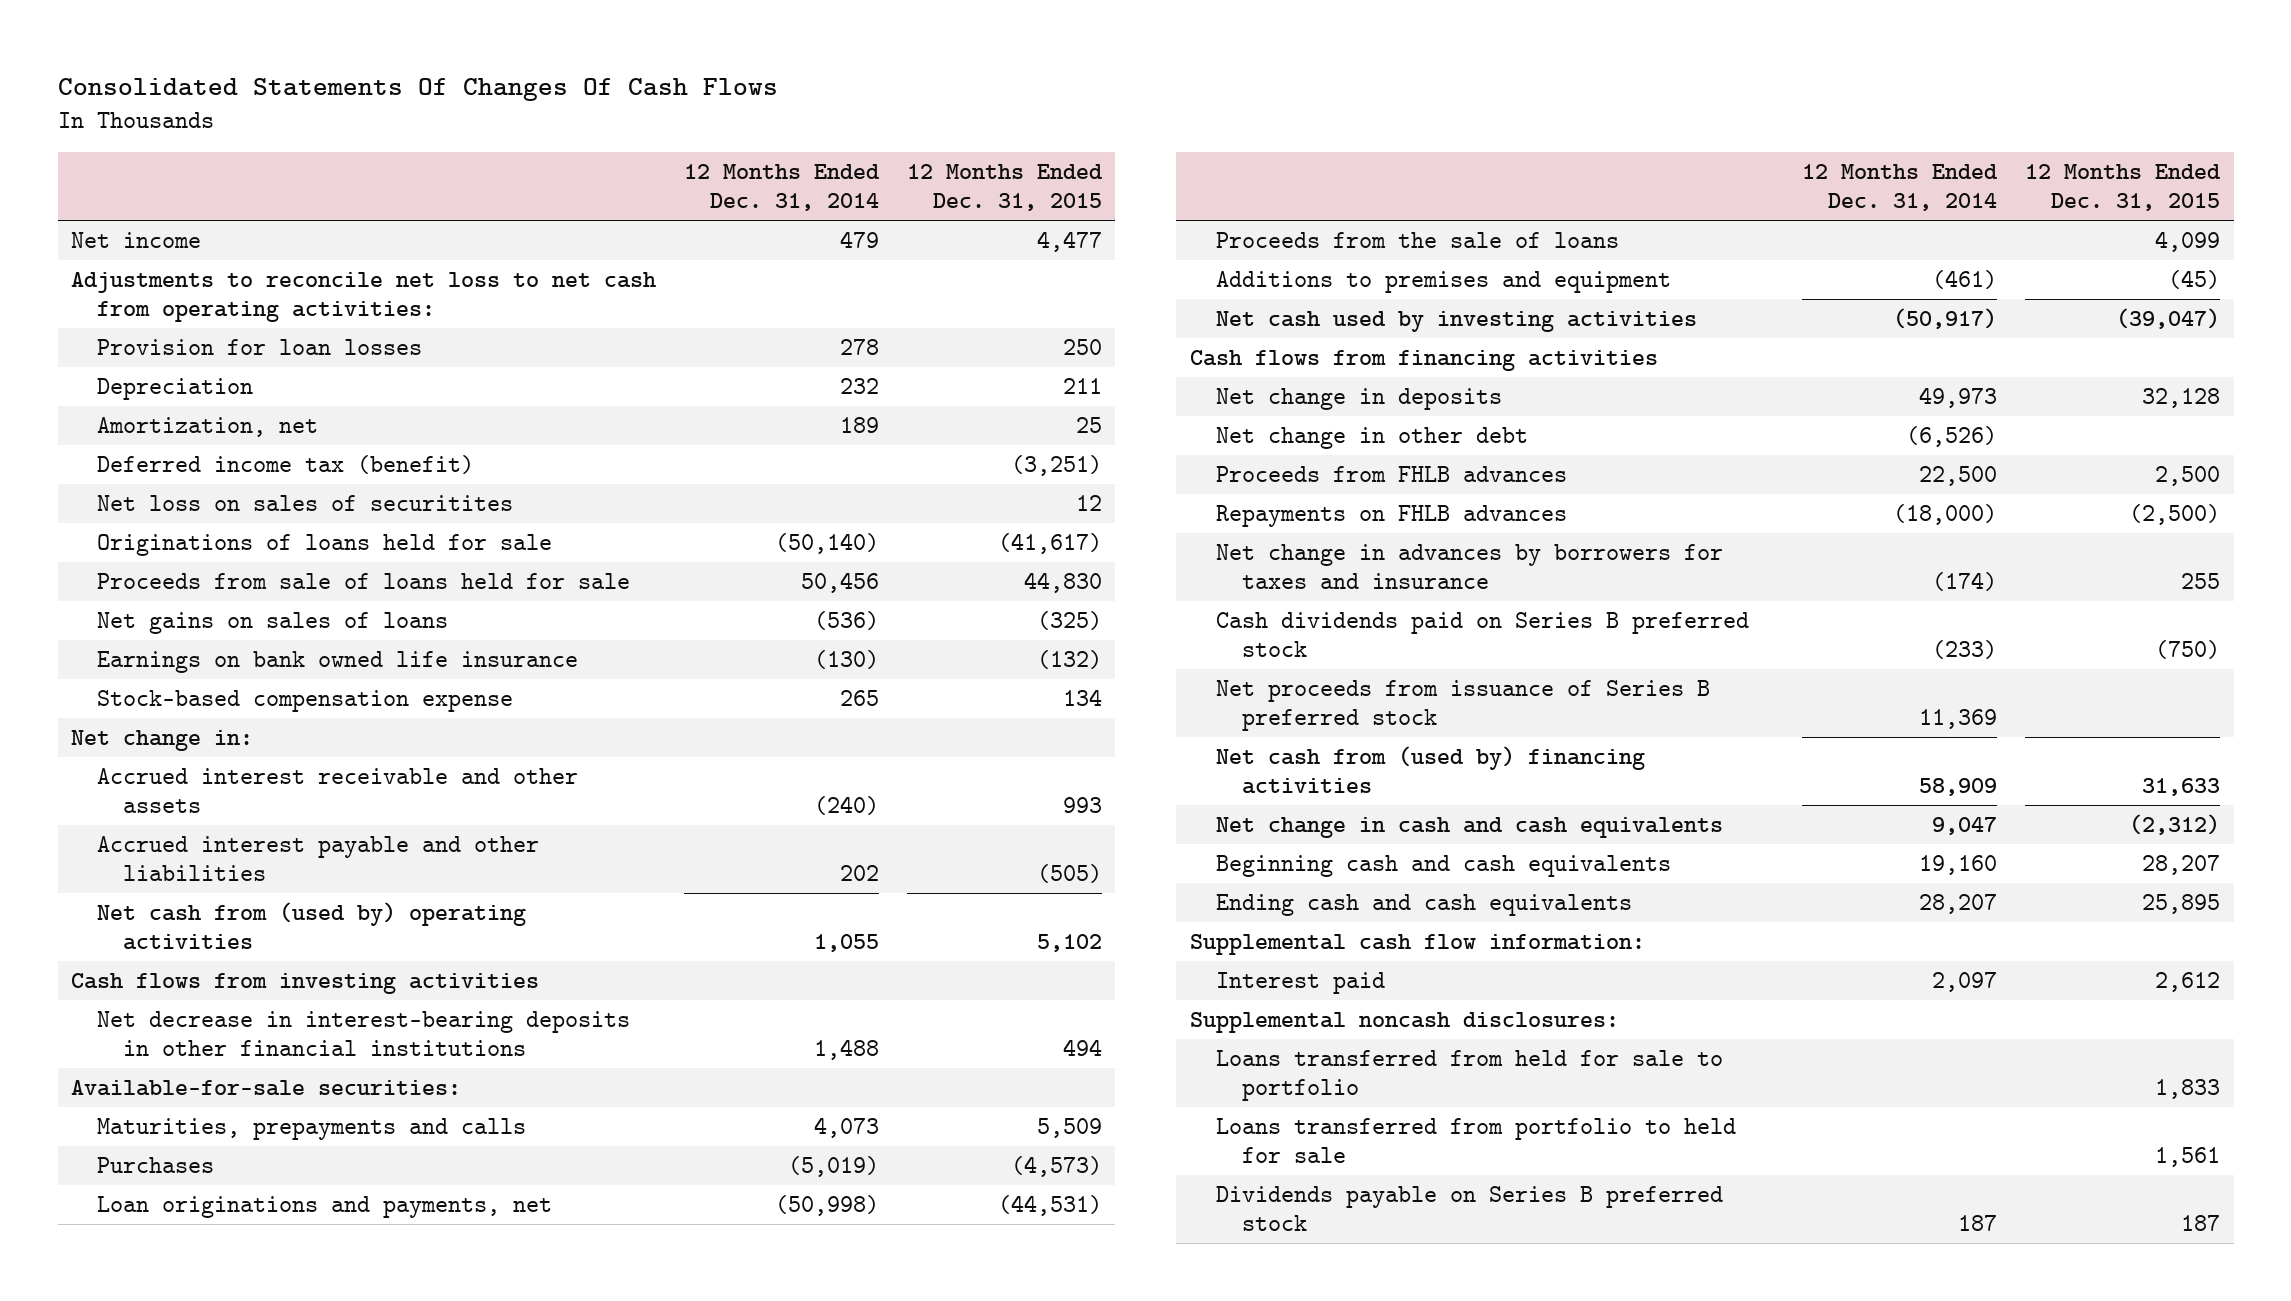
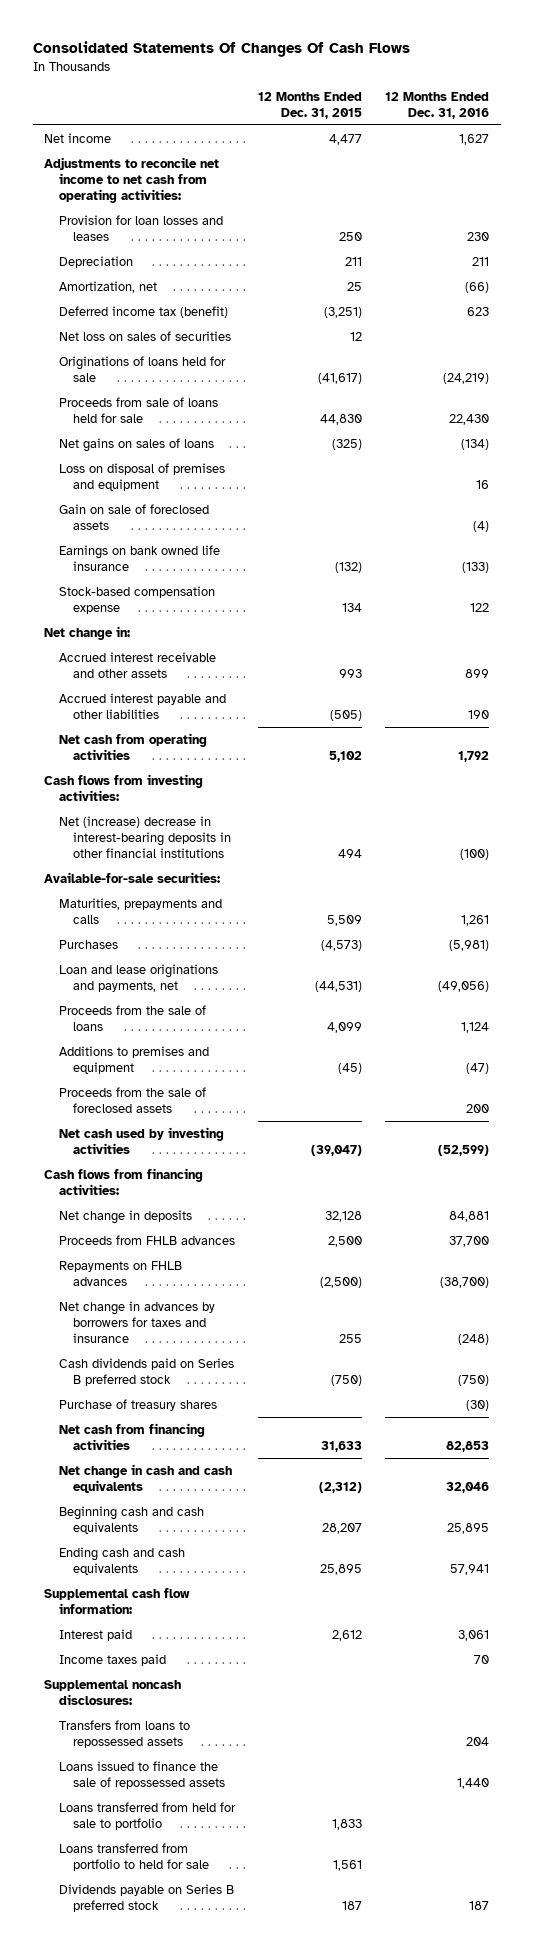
- | 12 Months Ended Dec. 31, 2014 | 12 Months Ended Dec. 31, 2015
+ | 12 Months Ended Dec. 31, 2015 | 12 Months Ended Dec. 31, 2016
- Adjustments to reconcile net loss to net cash from operating activities:
- Provision for loan losses | 278 | 250
+ Adjustments to reconcile net income to net cash from operating activities:
+ Provision for loan losses and leases | 250 | 230
- Net loss on sales of securitites | | 12
+ Net loss on sales of securities | 12 |
+ Loss on disposal of premises and equipment | | 16
+ Gain on sale of foreclosed assets | | (4)
- Net cash from (used by) operating activities | 1,055 | 5,102
- Cash flows from investing activities
- Net decrease in interest-bearing deposits in other financial institutions | 1,488 | 494
+ Net cash from operating activities | 5,102 | 1,792
+ Cash flows from investing activities:
+ Net (increase) decrease in interest-bearing deposits in other financial institutions | 494 | (100)
- Loan originations and payments, net | (50,998) | (44,531)
+ Loan and lease originations and payments, net | (44,531) | (49,056)
+ Proceeds from the sale of foreclosed assets | | 200
- Cash flows from financing activities
+ Cash flows from financing activities:
- Net change in other debt | (6,526) |
- Net proceeds from issuance of Series B preferred stock | 11,369 |
- Net cash from (used by) financing activities | 58,909 | 31,633
+ Purchase of treasury shares | | (30)
+ Net cash from financing activities | 31,633 | 82,853
+ Income taxes paid | | 70
+ Transfers from loans to repossessed assets | | 204
+ Loans issued to finance the sale of repossessed assets | | 1,440

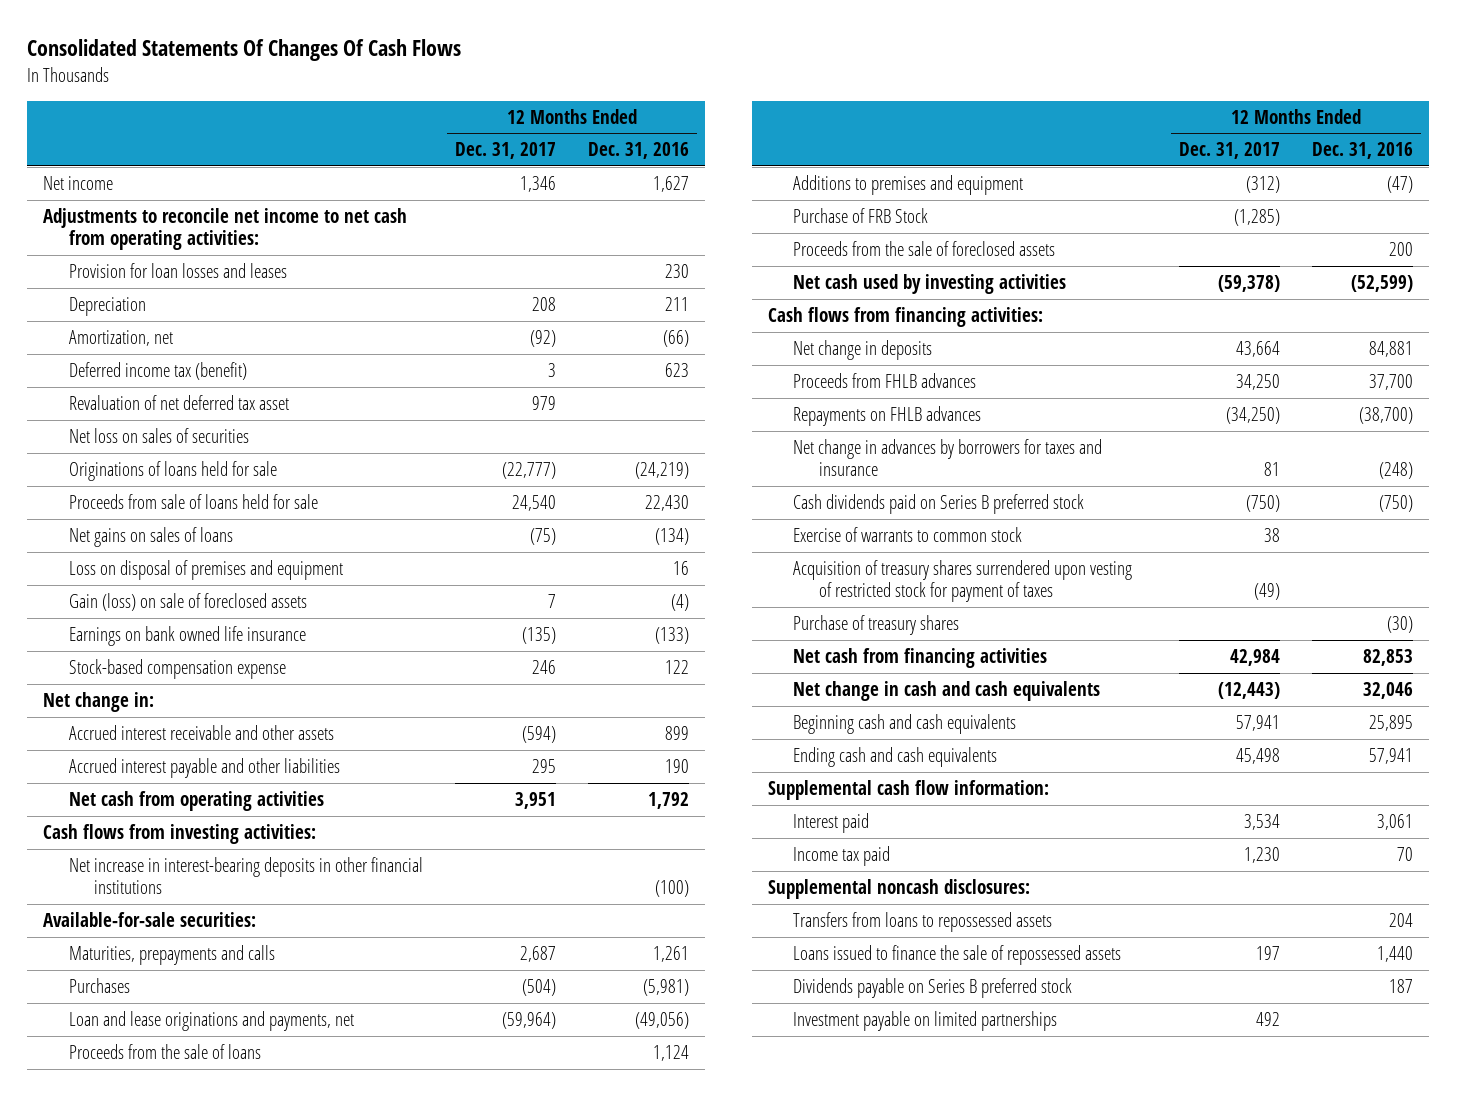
- | 12 Months Ended Dec. 31, 2015 | 12 Months Ended Dec. 31, 2016
+ | 12 Months Ended Dec. 31, 2017 | 12 Months Ended Dec. 31, 2016
+ Revaluation of net deferred tax asset | 979 |
- Gain on sale of foreclosed assets | | (4)
+ Gain (loss) on sale of foreclosed assets | 7 | (4)
- Net (increase) decrease in interest-bearing deposits in other financial institutions | 494 | (100)
+ Net increase in interest-bearing deposits in other financial institutions | | (100)
+ Purchase of FRB Stock | (1,285) |
+ Exercise of warrants to common stock | 38 |
+ Acquisition of treasury shares surrendered upon vesting of restricted stock for payment of taxes | (49) |
- Income taxes paid | | 70
+ Income tax paid | 1,230 | 70
- Loans transferred from held for sale to portfolio | 1,833 |
- Loans transferred from portfolio to held for sale | 1,561 |
+ Investment payable on limited partnerships | 492 |

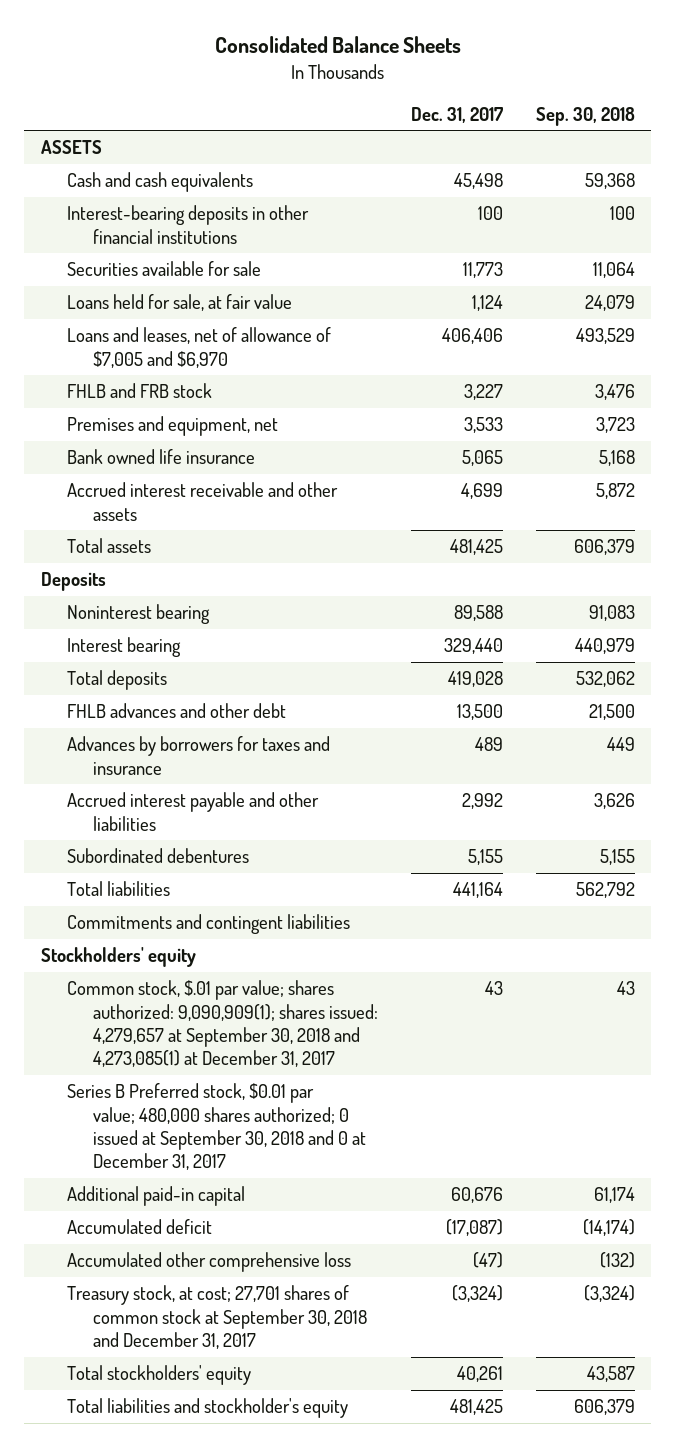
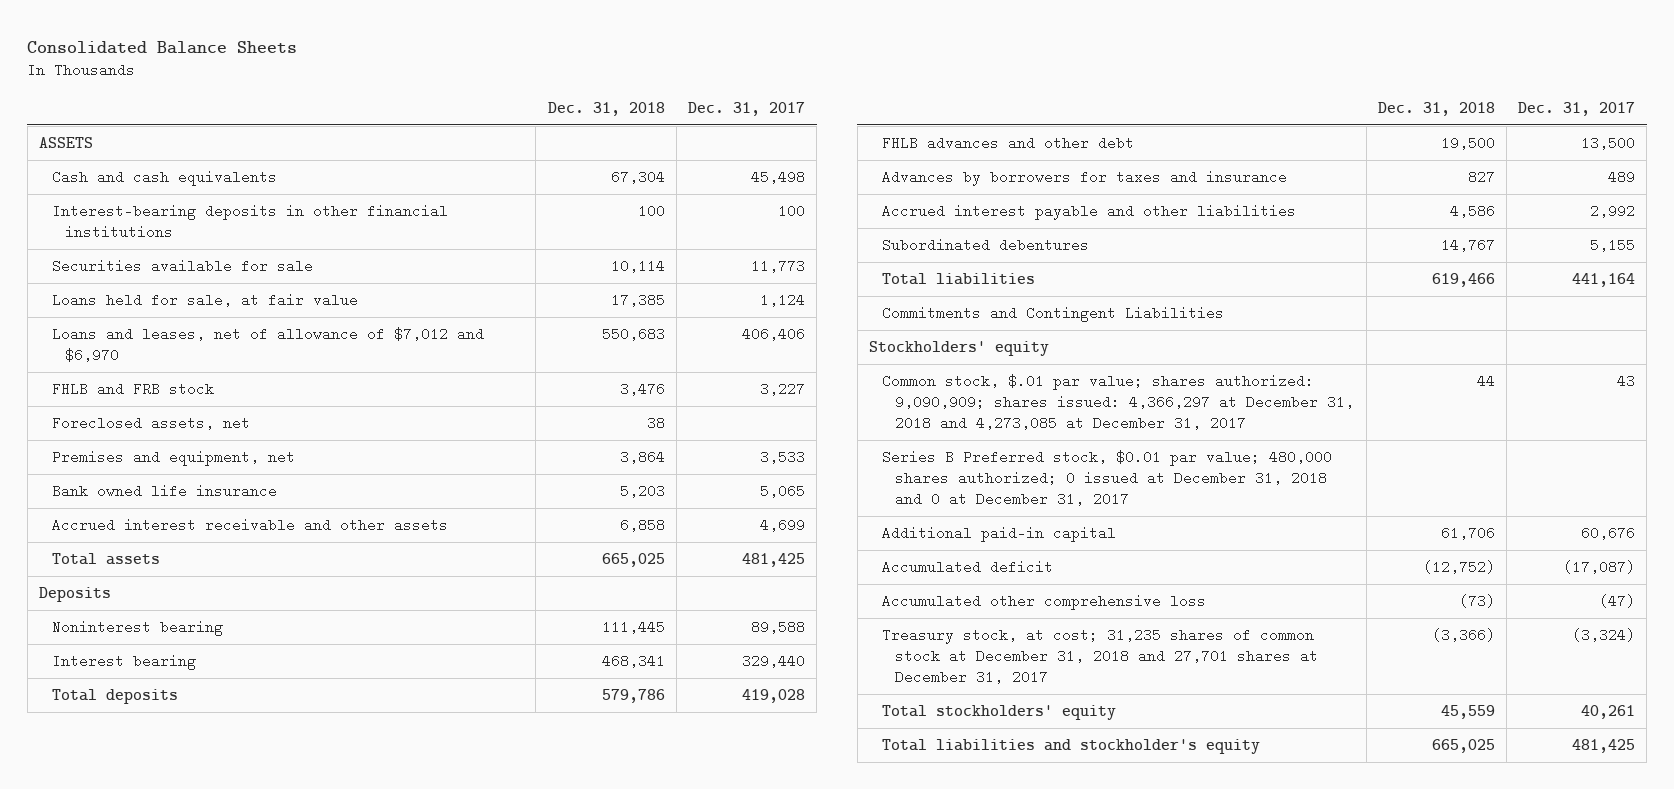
- | Dec. 31, 2017 | Sep. 30, 2018
+ | Dec. 31, 2018 | Dec. 31, 2017
- Loans and leases, net of allowance of $7,005 and $6,970 | 406,406 | 493,529
+ Loans and leases, net of allowance of $7,012 and $6,970 | 550,683 | 406,406
+ Foreclosed assets, net | 38 |
- Commitments and contingent liabilities
+ Commitments and Contingent Liabilities
- Common stock, $.01 par value; shares authorized: 9,090,909(1); shares issued: 4,279,657 at September 30, 2018 and 4,273,085(1) at December 31, 2017 | 43 | 43
- Series B Preferred stock, $0.01 par value; 480,000 shares authorized; 0 issued at September 30, 2018 and 0 at December 31, 2017
+ Common stock, $.01 par value; shares authorized: 9,090,909; shares issued: 4,366,297 at December 31, 2018 and 4,273,085 at December 31, 2017 | 44 | 43
+ Series B Preferred stock, $0.01 par value; 480,000 shares authorized; 0 issued at December 31, 2018 and 0 at December 31, 2017
- Treasury stock, at cost; 27,701 shares of common stock at September 30, 2018 and December 31, 2017 | (3,324) | (3,324)
+ Treasury stock, at cost; 31,235 shares of common stock at December 31, 2018 and 27,701 shares at December 31, 2017 | (3,366) | (3,324)

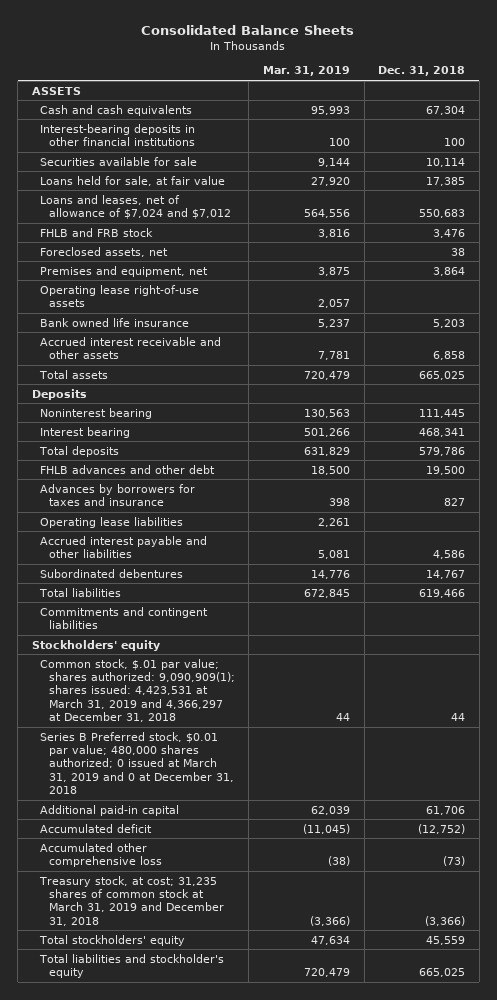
- | Dec. 31, 2018 | Dec. 31, 2017
+ | Mar. 31, 2019 | Dec. 31, 2018
- Loans and leases, net of allowance of $7,012 and $6,970 | 550,683 | 406,406
+ Loans and leases, net of allowance of $7,024 and $7,012 | 564,556 | 550,683
+ Operating lease right-of-use assets | 2,057 |
+ Operating lease liabilities | 2,261 |
- Commitments and Contingent Liabilities
+ Commitments and contingent liabilities
- Common stock, $.01 par value; shares authorized: 9,090,909; shares issued: 4,366,297 at December 31, 2018 and 4,273,085 at December 31, 2017 | 44 | 43
- Series B Preferred stock, $0.01 par value; 480,000 shares authorized; 0 issued at December 31, 2018 and 0 at December 31, 2017
+ Common stock, $.01 par value; shares authorized: 9,090,909(1); shares issued: 4,423,531 at March 31, 2019 and 4,366,297 at December 31, 2018 | 44 | 44
+ Series B Preferred stock, $0.01 par value; 480,000 shares authorized; 0 issued at March 31, 2019 and 0 at December 31, 2018
- Treasury stock, at cost; 31,235 shares of common stock at December 31, 2018 and 27,701 shares at December 31, 2017 | (3,366) | (3,324)
+ Treasury stock, at cost; 31,235 shares of common stock at March 31, 2019 and December 31, 2018 | (3,366) | (3,366)

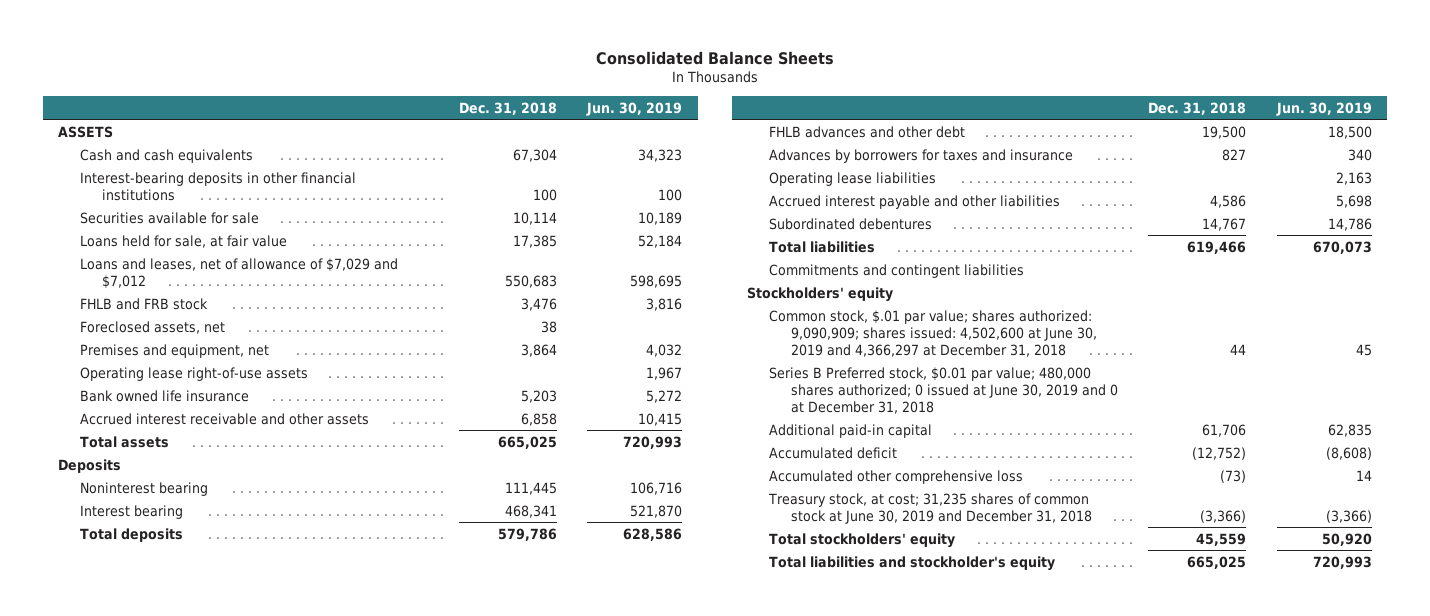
- | Mar. 31, 2019 | Dec. 31, 2018
+ | Dec. 31, 2018 | Jun. 30, 2019
- Loans and leases, net of allowance of $7,024 and $7,012 | 564,556 | 550,683
+ Loans and leases, net of allowance of $7,029 and $7,012 | 550,683 | 598,695
- Common stock, $.01 par value; shares authorized: 9,090,909(1); shares issued: 4,423,531 at March 31, 2019 and 4,366,297 at December 31, 2018 | 44 | 44
- Series B Preferred stock, $0.01 par value; 480,000 shares authorized; 0 issued at March 31, 2019 and 0 at December 31, 2018
+ Common stock, $.01 par value; shares authorized: 9,090,909; shares issued: 4,502,600 at June 30, 2019 and 4,366,297 at December 31, 2018 | 44 | 45
+ Series B Preferred stock, $0.01 par value; 480,000 shares authorized; 0 issued at June 30, 2019 and 0 at December 31, 2018
- Treasury stock, at cost; 31,235 shares of common stock at March 31, 2019 and December 31, 2018 | (3,366) | (3,366)
+ Treasury stock, at cost; 31,235 shares of common stock at June 30, 2019 and December 31, 2018 | (3,366) | (3,366)

